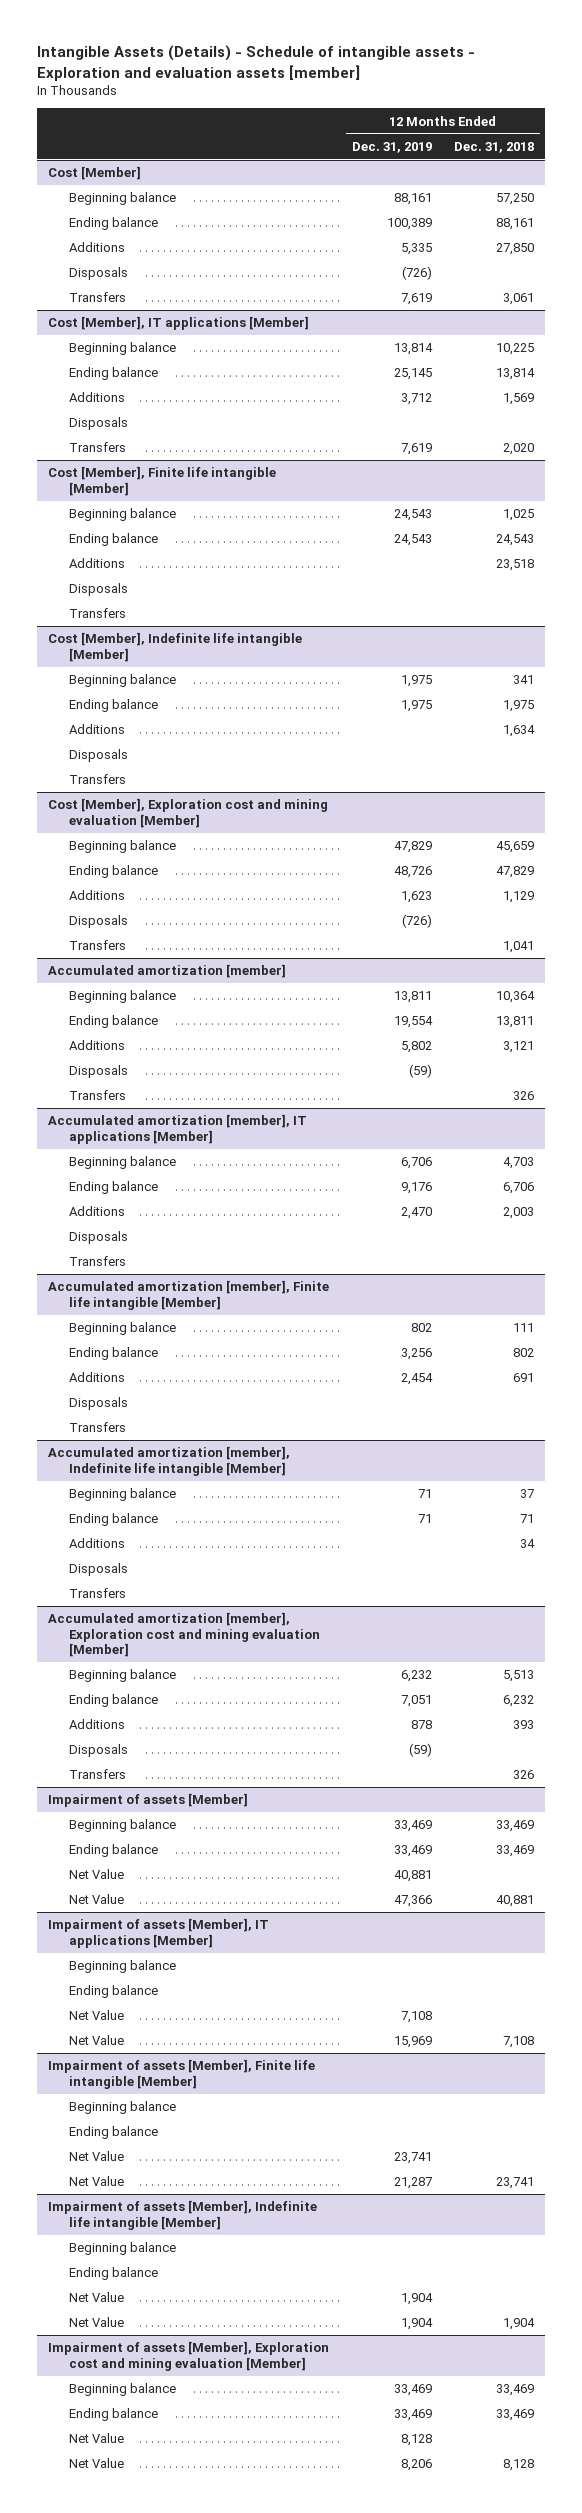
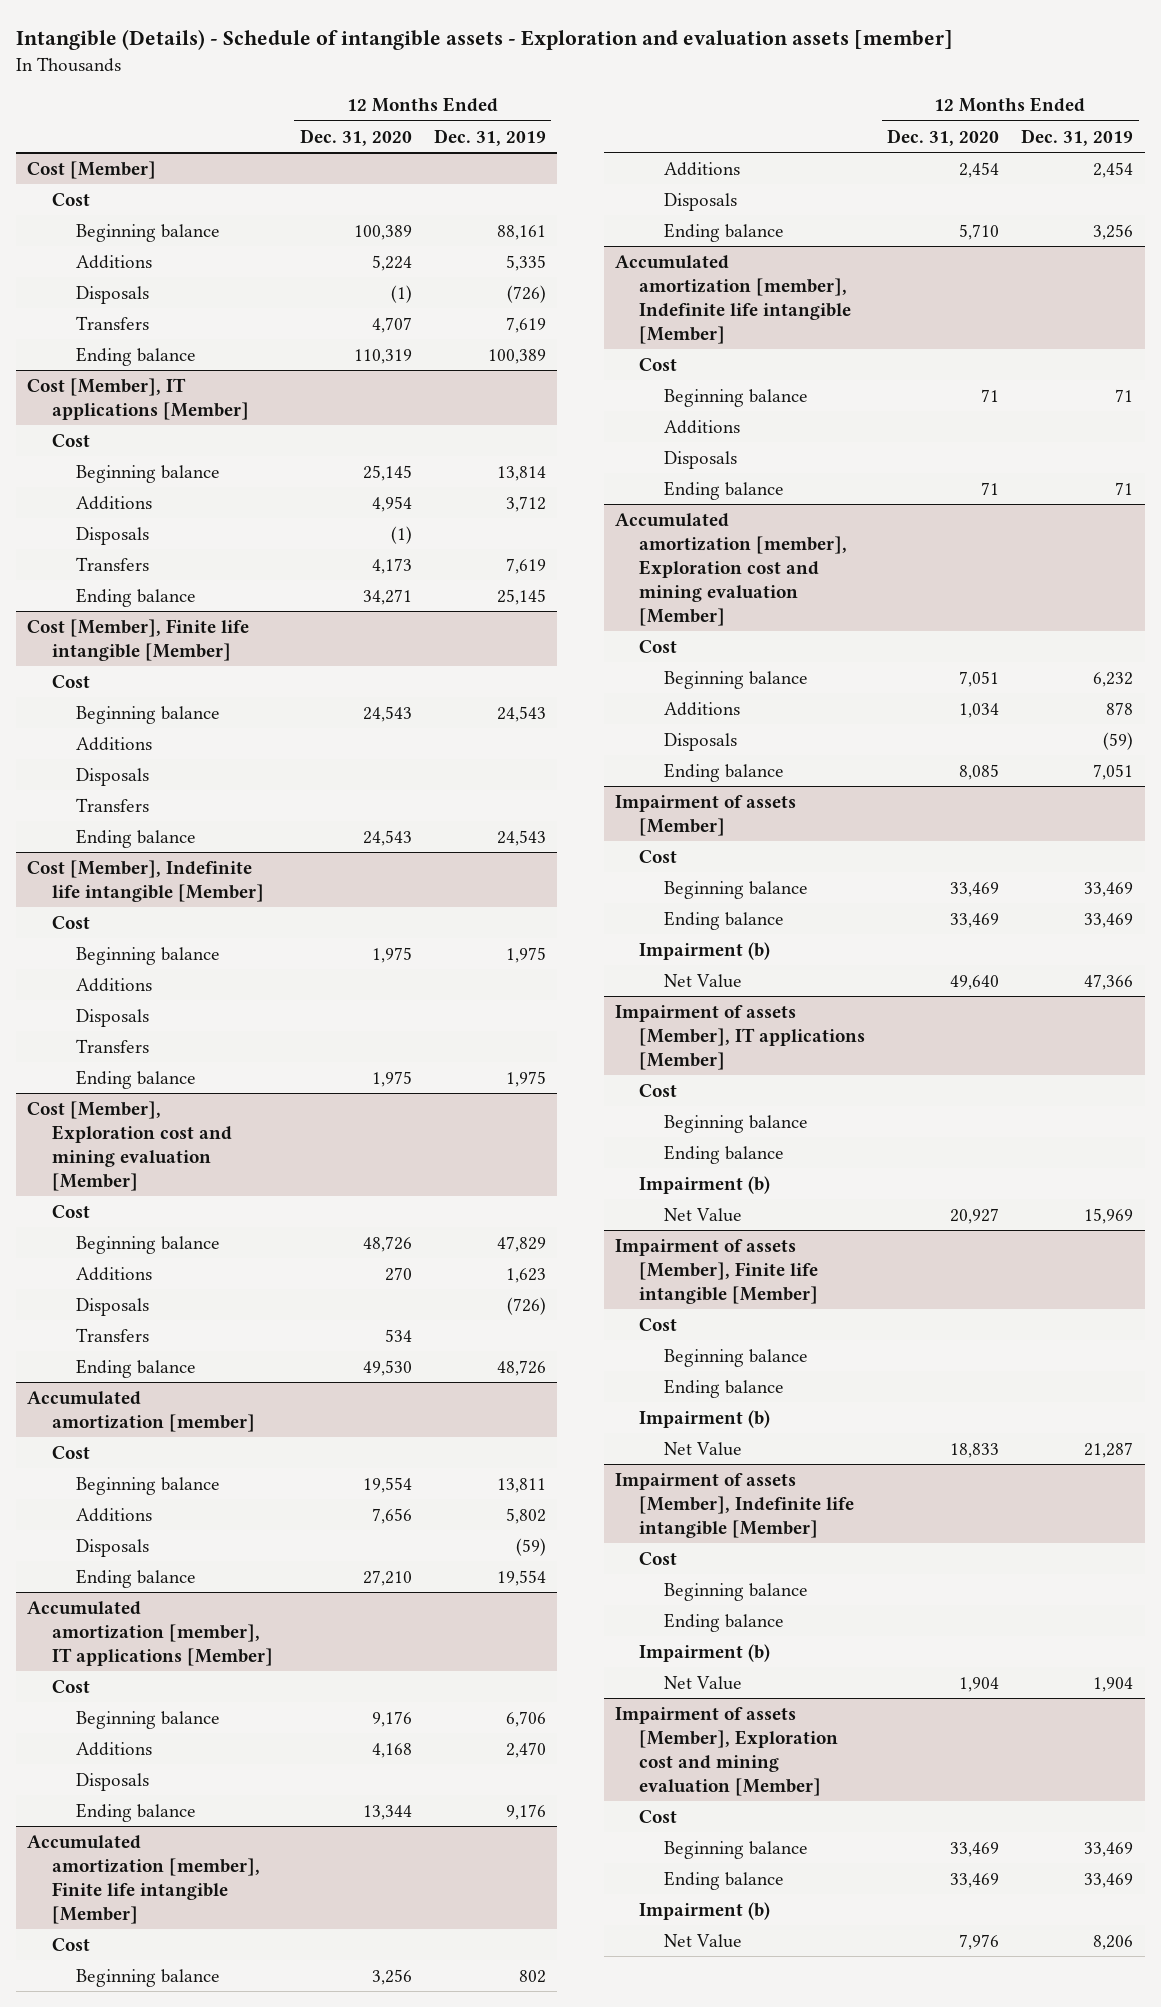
- Intangible Assets (Details) - Schedule of intangible assets - Exploration and evaluation assets [member]
+ Intangible (Details) - Schedule of intangible assets - Exploration and evaluation assets [member]
- | 12 Months Ended Dec. 31, 2019 | 12 Months Ended Dec. 31, 2018
+ | 12 Months Ended Dec. 31, 2020 | 12 Months Ended Dec. 31, 2019
@ Cost [Member]
+ Cost
moved down: Ending balance | 110,319 | 100,389
@ Cost [Member], IT applications [Member]
+ Cost
moved down: Ending balance | 34,271 | 25,145
@ Cost [Member], Finite life intangible [Member]
+ Cost
moved down: Ending balance | 24,543 | 24,543
@ Cost [Member], Indefinite life intangible [Member]
+ Cost
moved down: Ending balance | 1,975 | 1,975
@ Cost [Member], Exploration cost and mining evaluation [Member]
+ Cost
moved down: Ending balance | 49,530 | 48,726
@ Accumulated amortization [member]
+ Cost
- Transfers | | 326
moved down: Ending balance | 27,210 | 19,554
@ Accumulated amortization [member], IT applications [Member]
+ Cost
- Transfers
moved down: Ending balance | 13,344 | 9,176
@ Accumulated amortization [member], Finite life intangible [Member]
+ Cost
- Transfers
moved down: Ending balance | 5,710 | 3,256
@ Accumulated amortization [member], Indefinite life intangible [Member]
+ Cost
- Transfers
moved down: Ending balance | 71 | 71
@ Accumulated amortization [member], Exploration cost and mining evaluation [Member]
+ Cost
- Transfers | | 326
moved down: Ending balance | 8,085 | 7,051
@ Impairment of assets [Member]
+ Cost
- Net Value | 40,881 |
+ Impairment (b)
@ Impairment of assets [Member], IT applications [Member]
+ Cost
- Net Value | 7,108 |
+ Impairment (b)
@ Impairment of assets [Member], Finite life intangible [Member]
+ Cost
- Net Value | 23,741 |
+ Impairment (b)
@ Impairment of assets [Member], Indefinite life intangible [Member]
+ Cost
- Net Value | 1,904 |
+ Impairment (b)
@ Impairment of assets [Member], Exploration cost and mining evaluation [Member]
+ Cost
- Net Value | 8,128 |
+ Impairment (b)

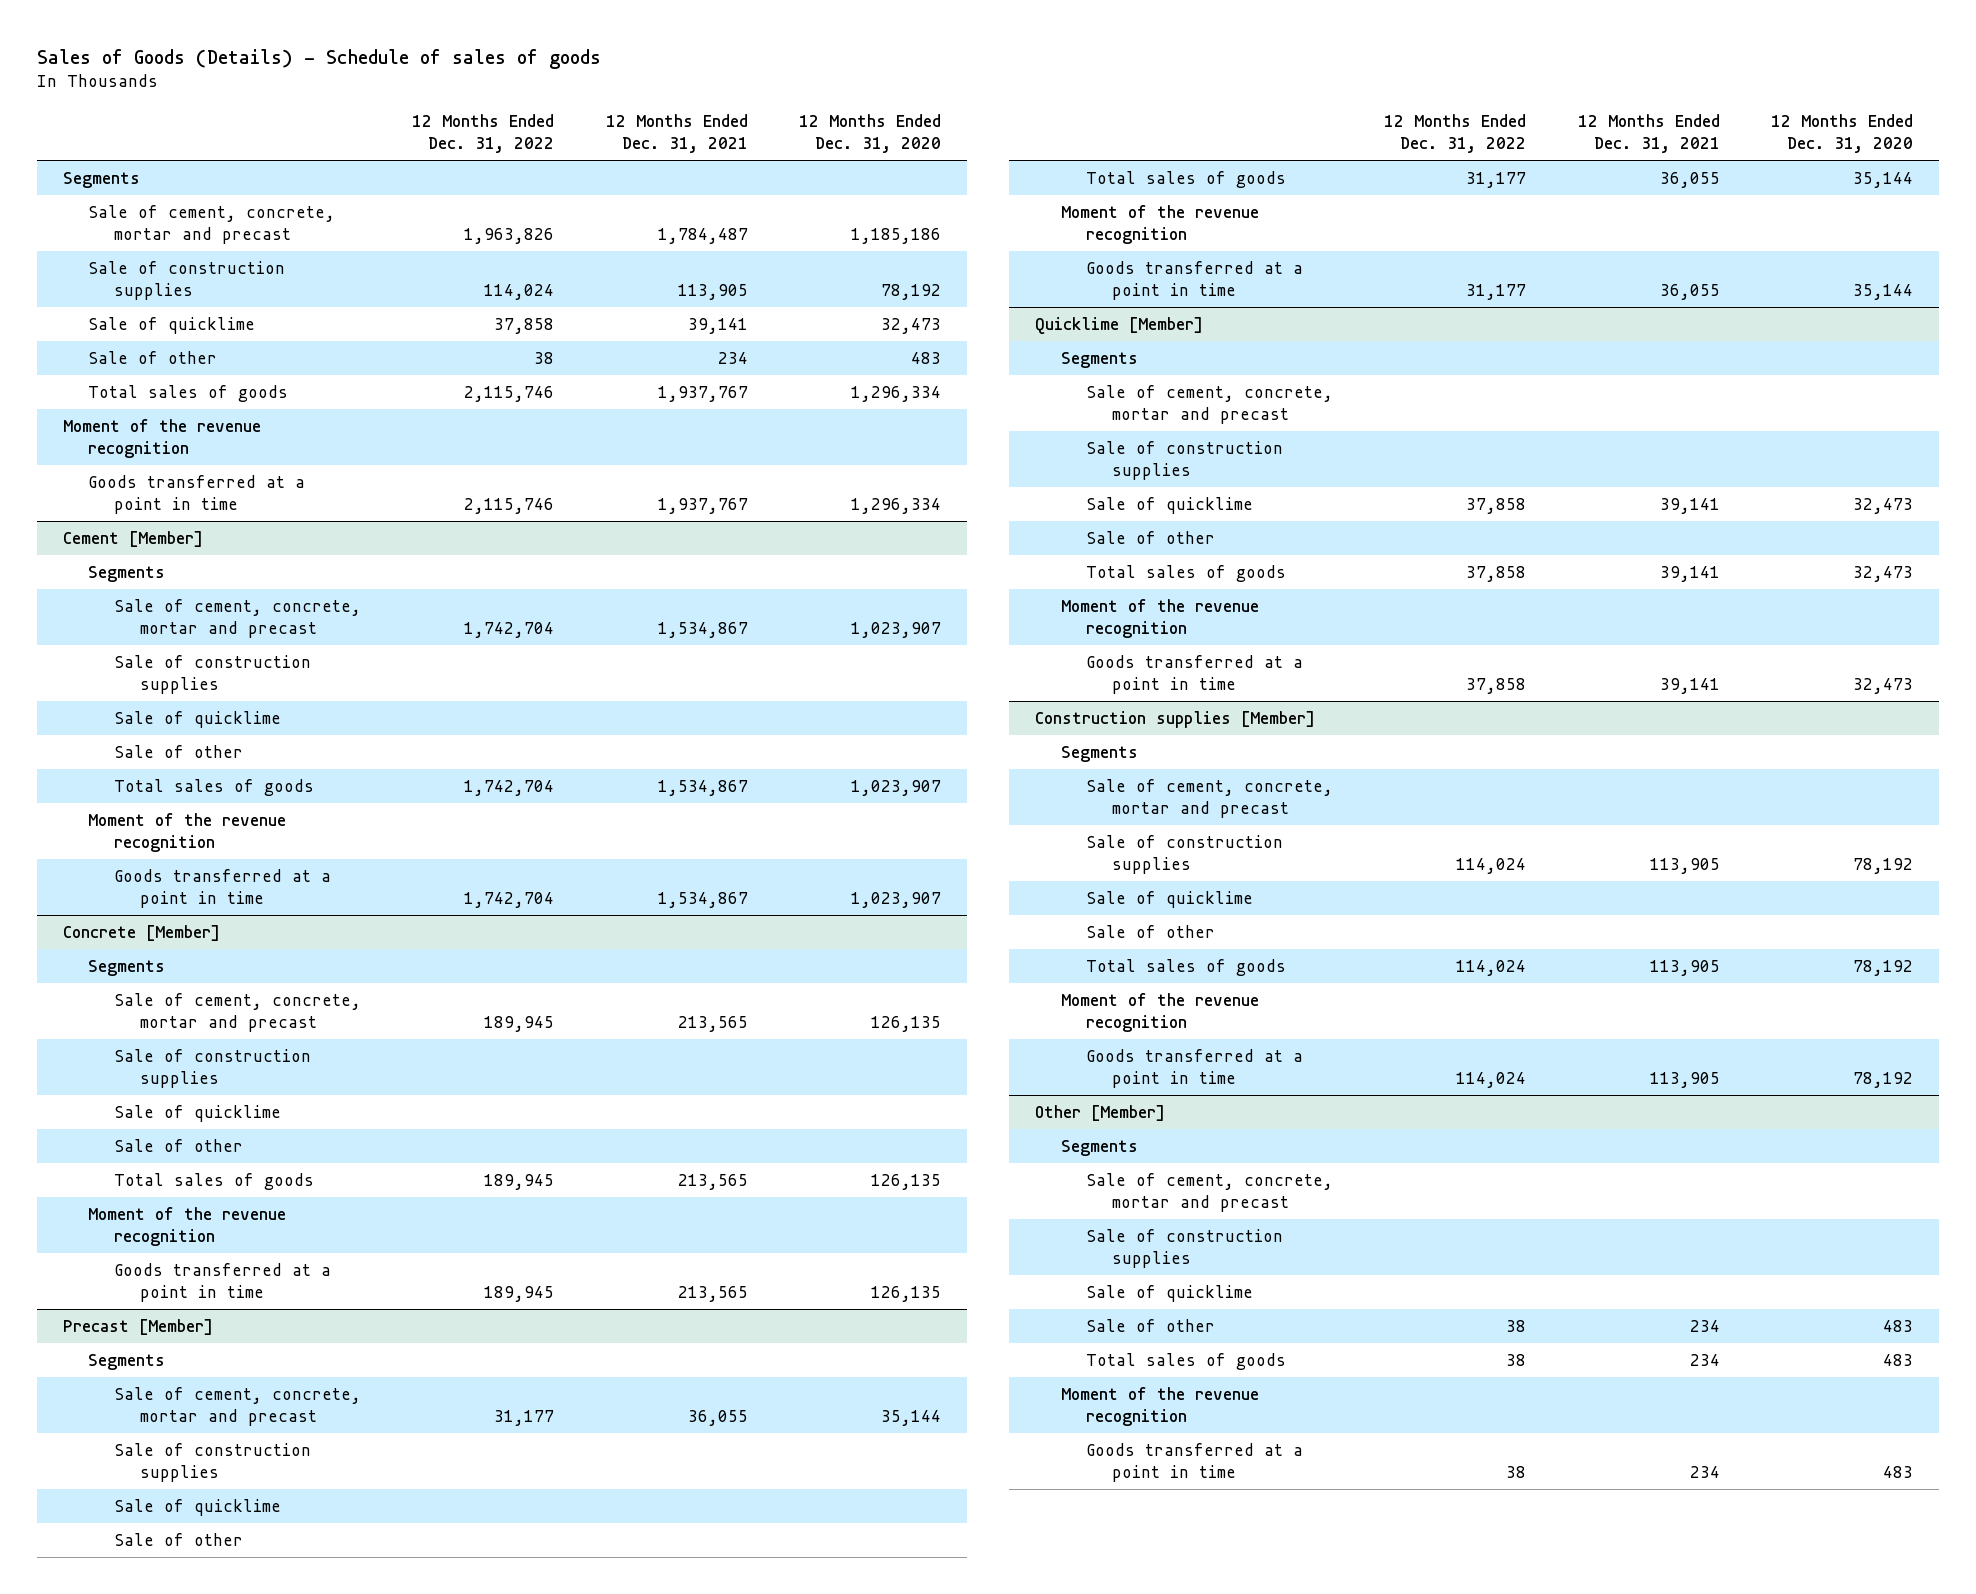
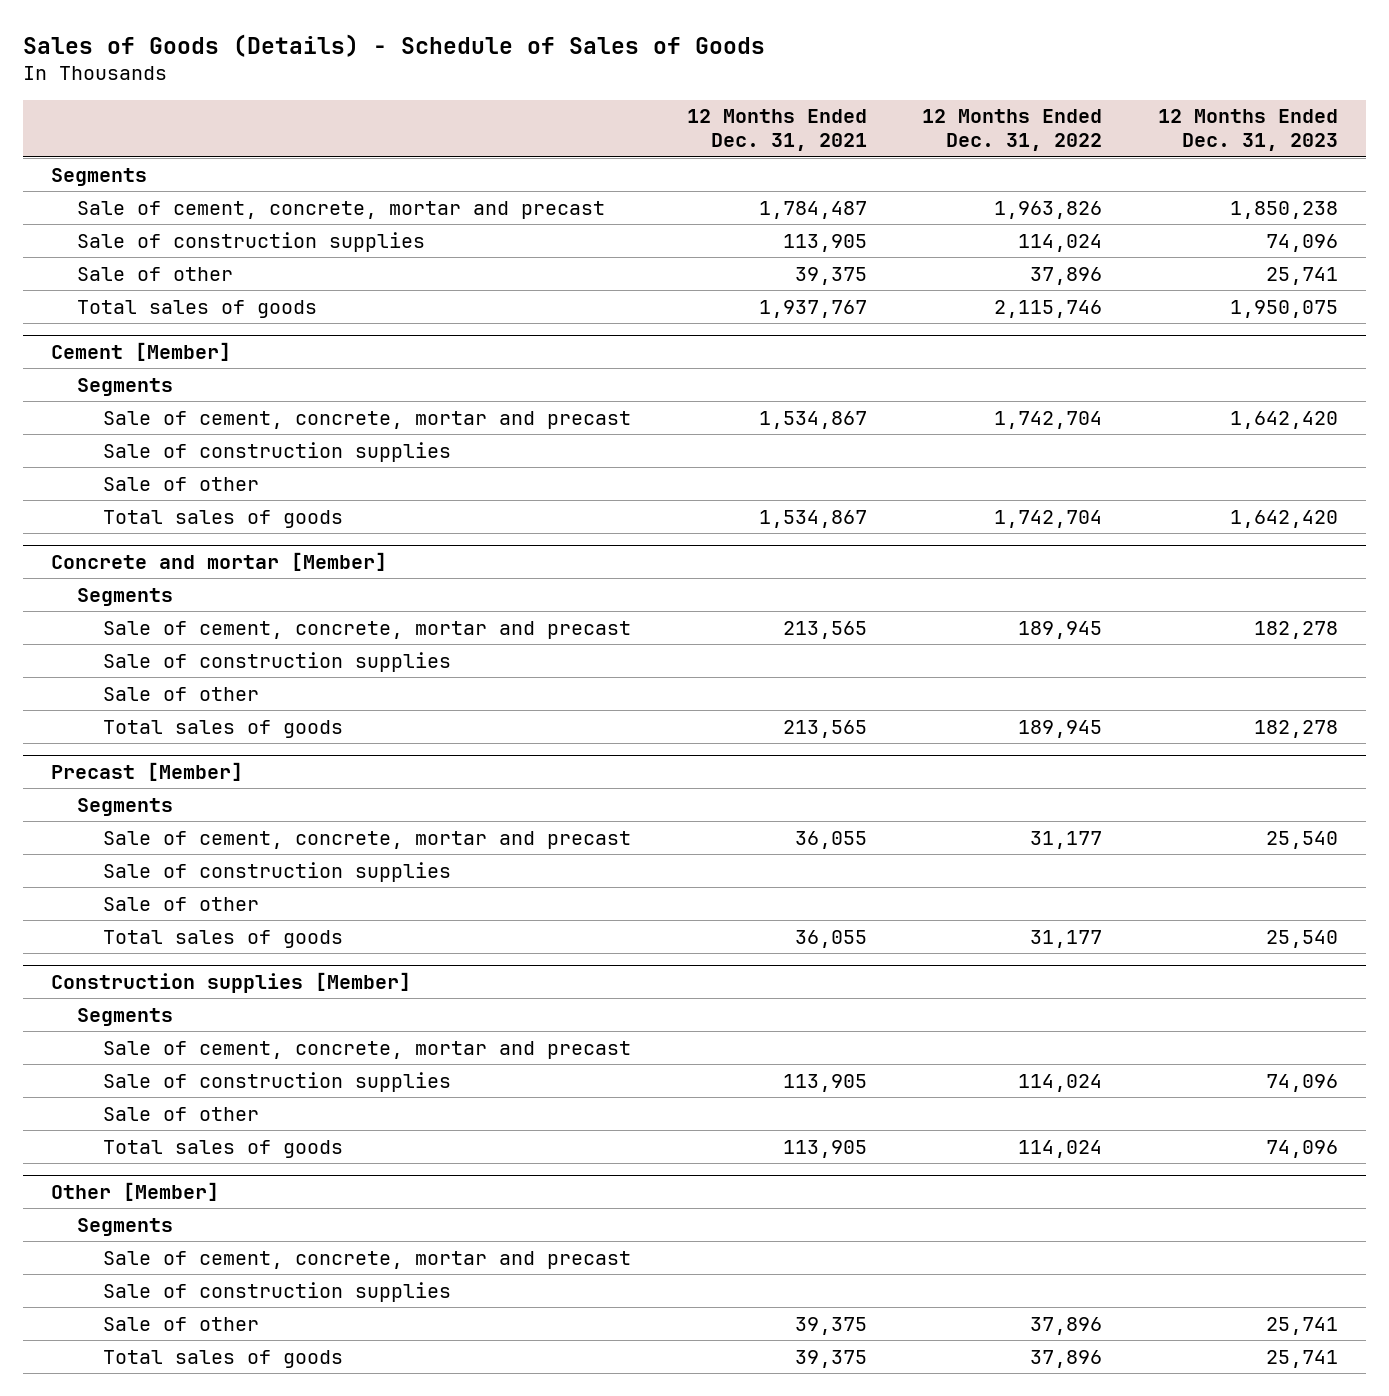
- Sales of Goods (Details) - Schedule of sales of goods
+ Sales of Goods (Details) - Schedule of Sales of Goods
- | 12 Months Ended Dec. 31, 2022 | 12 Months Ended Dec. 31, 2021 | 12 Months Ended Dec. 31, 2020
+ | 12 Months Ended Dec. 31, 2021 | 12 Months Ended Dec. 31, 2022 | 12 Months Ended Dec. 31, 2023
- Sale of quicklime | 37,858 | 39,141 | 32,473
- Sale of other | 38 | 234 | 483
+ Sale of other | 39,375 | 37,896 | 25,741
- Moment of the revenue recognition
- Goods transferred at a point in time | 2,115,746 | 1,937,767 | 1,296,334
@ Cement [Member]
- Sale of quicklime
- Moment of the revenue recognition
- Goods transferred at a point in time | 1,742,704 | 1,534,867 | 1,023,907
- Concrete [Member]
+ Concrete and mortar [Member]
- Sale of quicklime
- Moment of the revenue recognition
- Goods transferred at a point in time | 189,945 | 213,565 | 126,135
@ Precast [Member]
- Sale of quicklime
- Moment of the revenue recognition
- Goods transferred at a point in time | 31,177 | 36,055 | 35,144
- Quicklime [Member]
- Segments
- Sale of cement, concrete, mortar and precast
- Sale of construction supplies
- Sale of quicklime | 37,858 | 39,141 | 32,473
- Sale of other
- Total sales of goods | 37,858 | 39,141 | 32,473
- Moment of the revenue recognition
- Goods transferred at a point in time | 37,858 | 39,141 | 32,473
@ Construction supplies [Member]
- Sale of quicklime
- Moment of the revenue recognition
- Goods transferred at a point in time | 114,024 | 113,905 | 78,192
@ Other [Member]
- Sale of quicklime
- Sale of other | 38 | 234 | 483
- Total sales of goods | 38 | 234 | 483
- Moment of the revenue recognition
- Goods transferred at a point in time | 38 | 234 | 483
+ Sale of other | 39,375 | 37,896 | 25,741
+ Total sales of goods | 39,375 | 37,896 | 25,741

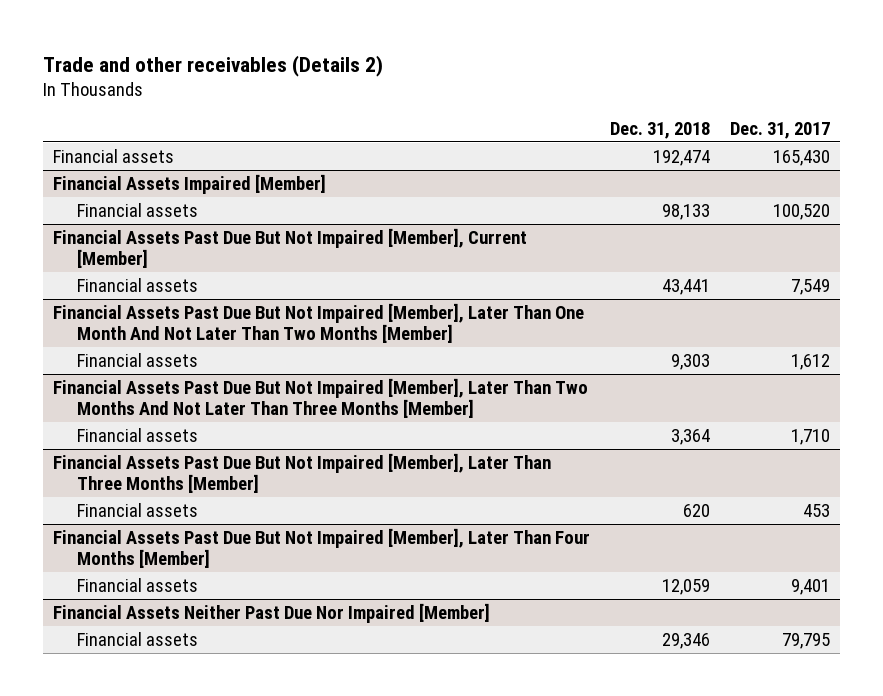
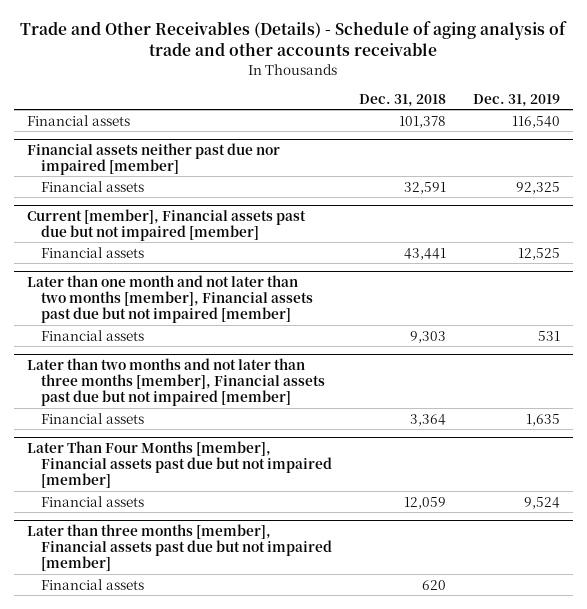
- Trade and other receivables (Details 2)
+ Trade and Other Receivables (Details) - Schedule of aging analysis of trade and other accounts receivable
- | Dec. 31, 2018 | Dec. 31, 2017
+ | Dec. 31, 2018 | Dec. 31, 2019
- Financial assets | 192,474 | 165,430
- Financial Assets Impaired [Member]
- Financial assets | 98,133 | 100,520
- Financial Assets Past Due But Not Impaired [Member], Current [Member]
+ Financial assets | 101,378 | 116,540
+ Financial assets neither past due nor impaired [member]
+ Financial assets | 32,591 | 92,325
+ Current [member], Financial assets past due but not impaired [member]
- Financial Assets Past Due But Not Impaired [Member], Later Than One Month And Not Later Than Two Months [Member]
+ Later than one month and not later than two months [member], Financial assets past due but not impaired [member]
- Financial Assets Past Due But Not Impaired [Member], Later Than Two Months And Not Later Than Three Months [Member]
+ Later than two months and not later than three months [member], Financial assets past due but not impaired [member]
- Financial Assets Past Due But Not Impaired [Member], Later Than Three Months [Member]
- Financial assets | 620 | 453
- Financial Assets Past Due But Not Impaired [Member], Later Than Four Months [Member]
+ Later Than Four Months [member], Financial assets past due but not impaired [member]
- Financial Assets Neither Past Due Nor Impaired [Member]
- Financial assets | 29,346 | 79,795
+ Later than three months [member], Financial assets past due but not impaired [member]
+ Financial assets | 620 |

